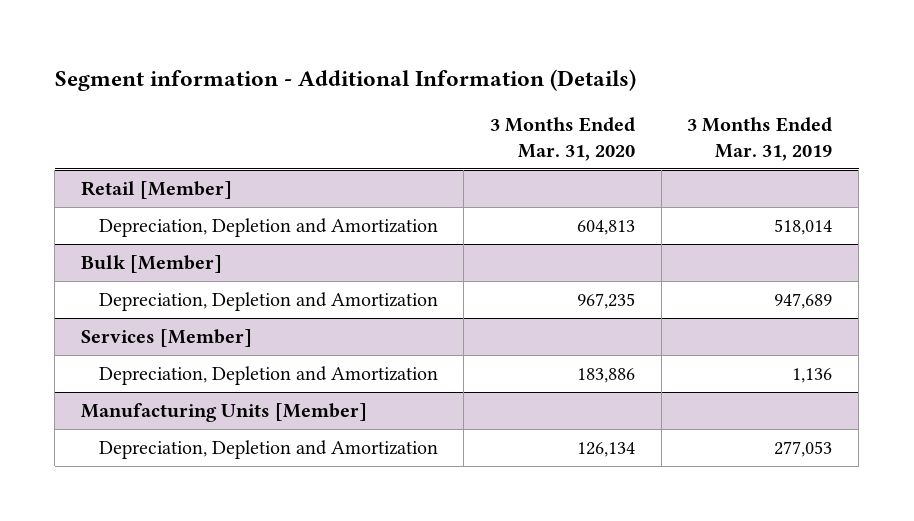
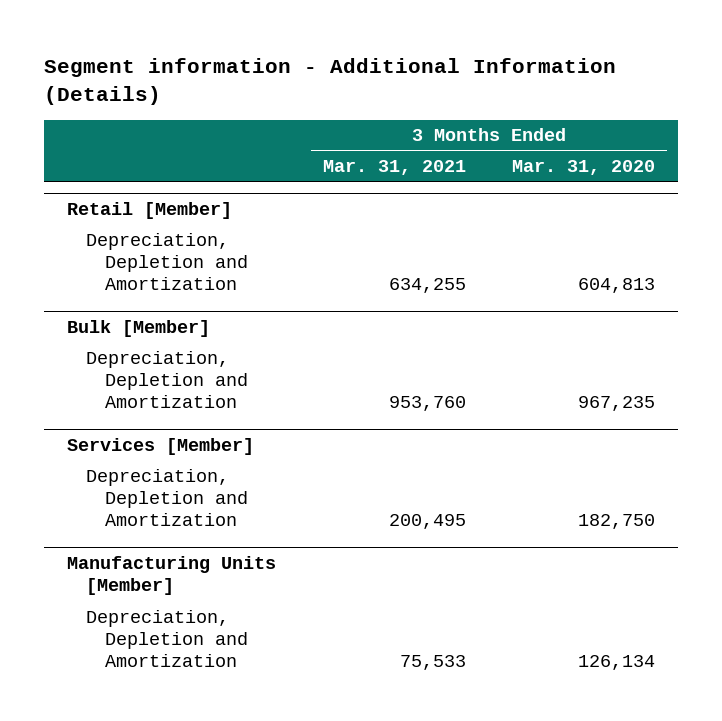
- | 3 Months Ended Mar. 31, 2020 | 3 Months Ended Mar. 31, 2019
+ | 3 Months Ended Mar. 31, 2021 | 3 Months Ended Mar. 31, 2020
@ Services [Member]
- Depreciation, Depletion and Amortization | 183,886 | 1,136
+ Depreciation, Depletion and Amortization | 200,495 | 182,750

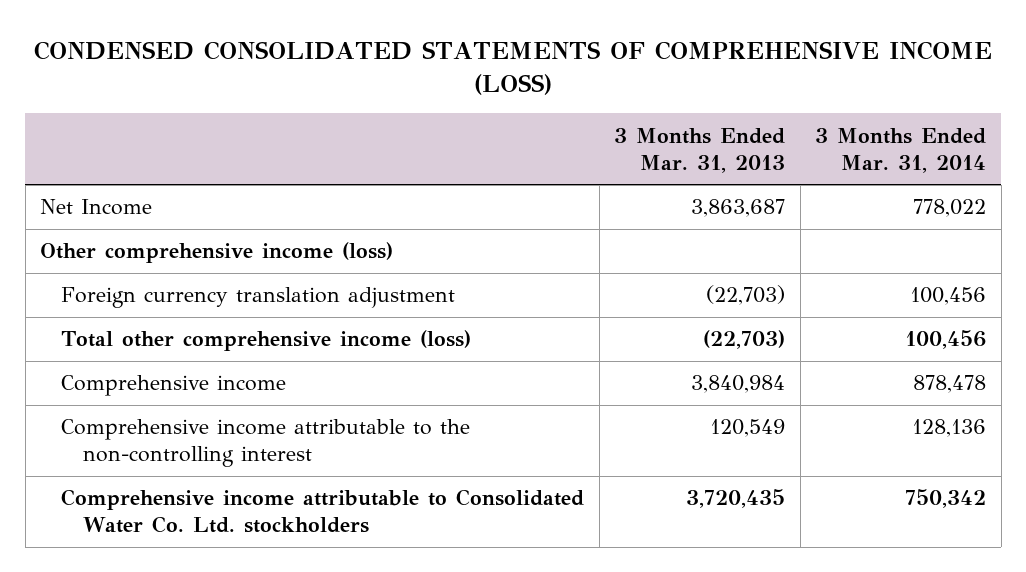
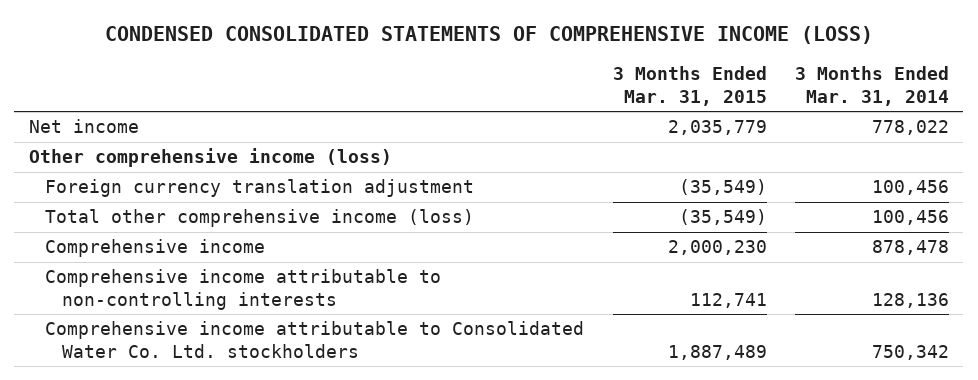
- | 3 Months Ended Mar. 31, 2013 | 3 Months Ended Mar. 31, 2014
+ | 3 Months Ended Mar. 31, 2015 | 3 Months Ended Mar. 31, 2014
- Net Income | 3,863,687 | 778,022
+ Net income | 2,035,779 | 778,022
- Comprehensive income attributable to the non-controlling interest | 120,549 | 128,136
+ Comprehensive income attributable to non-controlling interests | 112,741 | 128,136

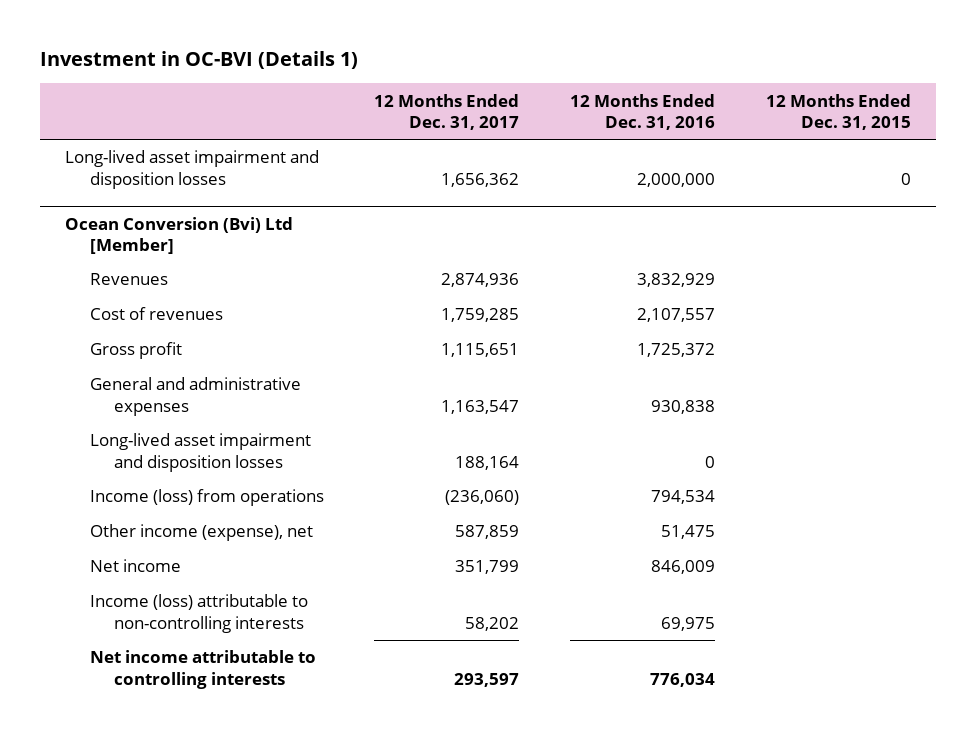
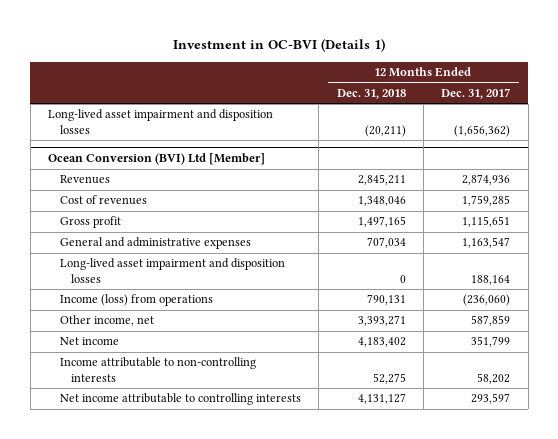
- | 12 Months Ended Dec. 31, 2017 | 12 Months Ended Dec. 31, 2016 | 12 Months Ended Dec. 31, 2015
+ | 12 Months Ended Dec. 31, 2018 | 12 Months Ended Dec. 31, 2017
- Long-lived asset impairment and disposition losses | 1,656,362 | 2,000,000 | 0
- Ocean Conversion (Bvi) Ltd [Member]
+ Long-lived asset impairment and disposition losses | (20,211) | (1,656,362)
+ Ocean Conversion (BVI) Ltd [Member]
- Other income (expense), net | 587,859 | 51,475 |
+ Other income, net | 3,393,271 | 587,859
- Income (loss) attributable to non-controlling interests | 58,202 | 69,975 |
+ Income attributable to non-controlling interests | 52,275 | 58,202

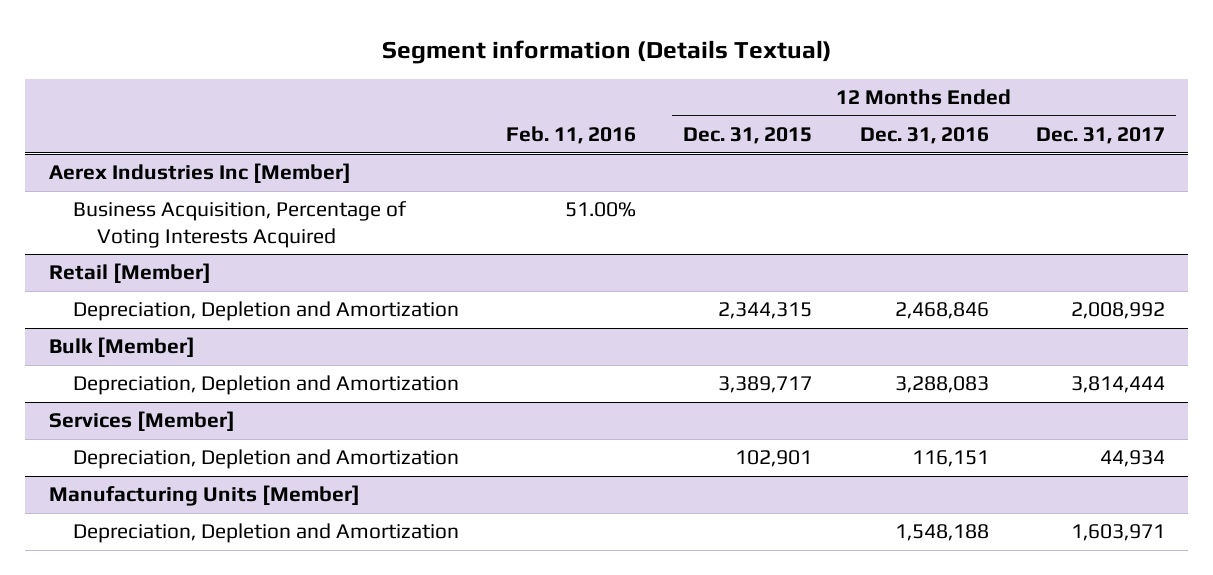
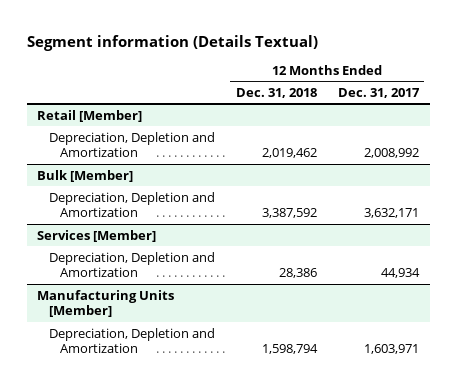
- | Feb. 11, 2016 | 12 Months Ended Dec. 31, 2015 | 12 Months Ended Dec. 31, 2016 | 12 Months Ended Dec. 31, 2017
+ | 12 Months Ended Dec. 31, 2018 | 12 Months Ended Dec. 31, 2017
- Aerex Industries Inc [Member]
- Business Acquisition, Percentage of Voting Interests Acquired | 51.00% | | |
@ Bulk [Member]
- Depreciation, Depletion and Amortization | | 3,389,717 | 3,288,083 | 3,814,444
+ Depreciation, Depletion and Amortization | 3,387,592 | 3,632,171

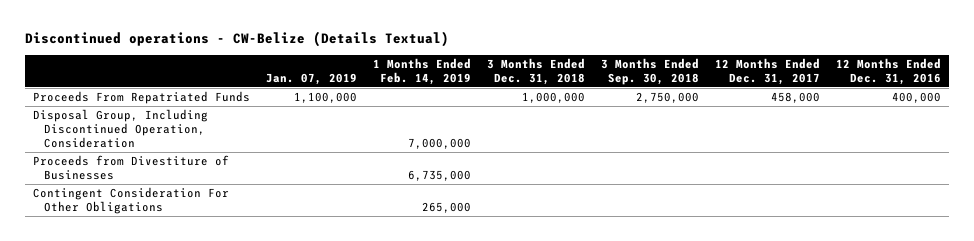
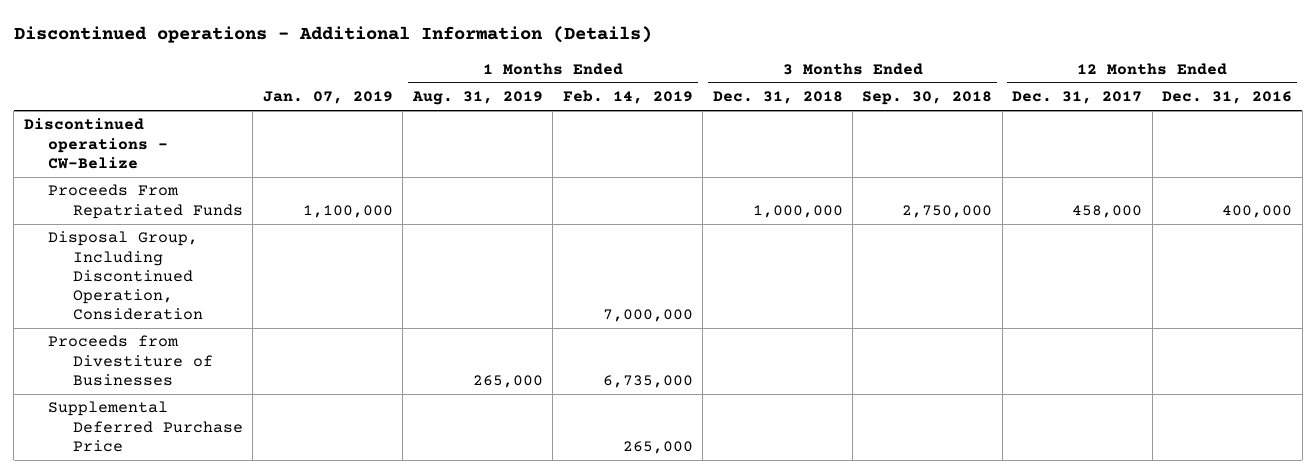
- Discontinued operations - CW-Belize (Details Textual)
+ Discontinued operations - Additional Information (Details)
- | Jan. 07, 2019 | 1 Months Ended Feb. 14, 2019 | 3 Months Ended Dec. 31, 2018 | 3 Months Ended Sep. 30, 2018 | 12 Months Ended Dec. 31, 2017 | 12 Months Ended Dec. 31, 2016
+ | Jan. 07, 2019 | 1 Months Ended Aug. 31, 2019 | 1 Months Ended Feb. 14, 2019 | 3 Months Ended Dec. 31, 2018 | 3 Months Ended Sep. 30, 2018 | 12 Months Ended Dec. 31, 2017 | 12 Months Ended Dec. 31, 2016
+ Discontinued operations - CW-Belize
- Contingent Consideration For Other Obligations | | 265,000 | | | |
+ Supplemental Deferred Purchase Price | | | 265,000 | | | |

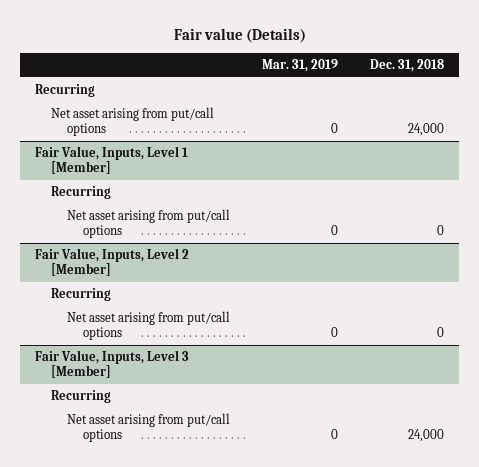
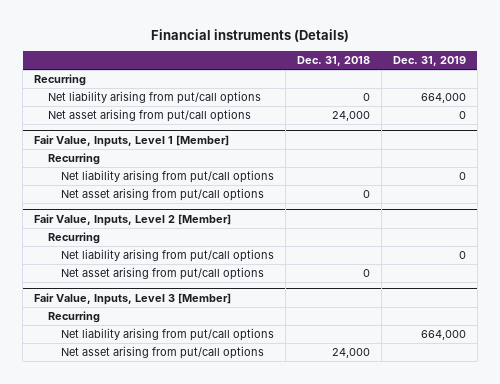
- Fair value (Details)
+ Financial instruments (Details)
- | Mar. 31, 2019 | Dec. 31, 2018
+ | Dec. 31, 2018 | Dec. 31, 2019
+ Net liability arising from put/call options | 0 | 664,000
@ Fair Value, Inputs, Level 1 [Member]
+ Net liability arising from put/call options | | 0
@ Fair Value, Inputs, Level 2 [Member]
+ Net liability arising from put/call options | | 0
@ Fair Value, Inputs, Level 3 [Member]
+ Net liability arising from put/call options | | 664,000

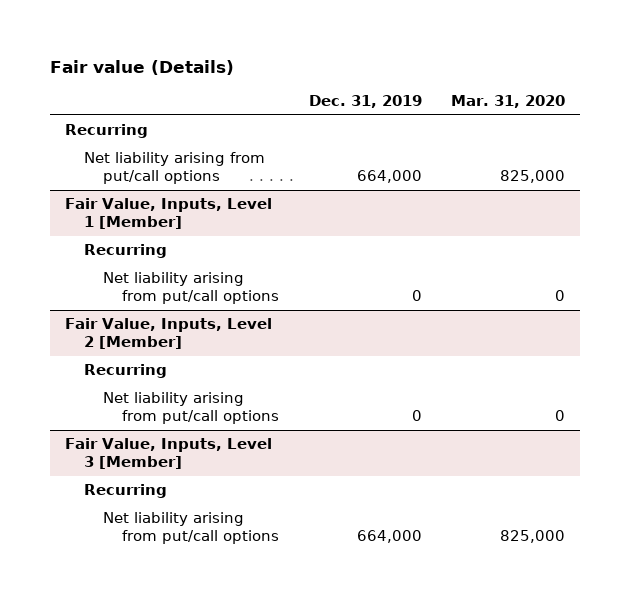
- Financial instruments (Details)
+ Fair value (Details)
- | Dec. 31, 2018 | Dec. 31, 2019
+ | Dec. 31, 2019 | Mar. 31, 2020
- Net asset arising from put/call options | 24,000 | 0
@ Fair Value, Inputs, Level 1 [Member]
- Net asset arising from put/call options | 0 |
@ Fair Value, Inputs, Level 2 [Member]
- Net asset arising from put/call options | 0 |
@ Fair Value, Inputs, Level 3 [Member]
- Net asset arising from put/call options | 24,000 |

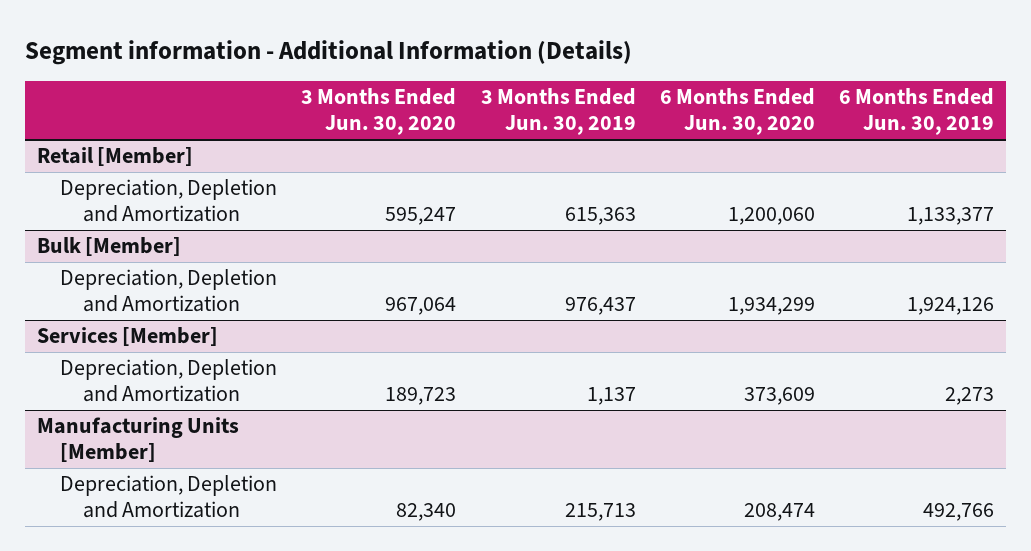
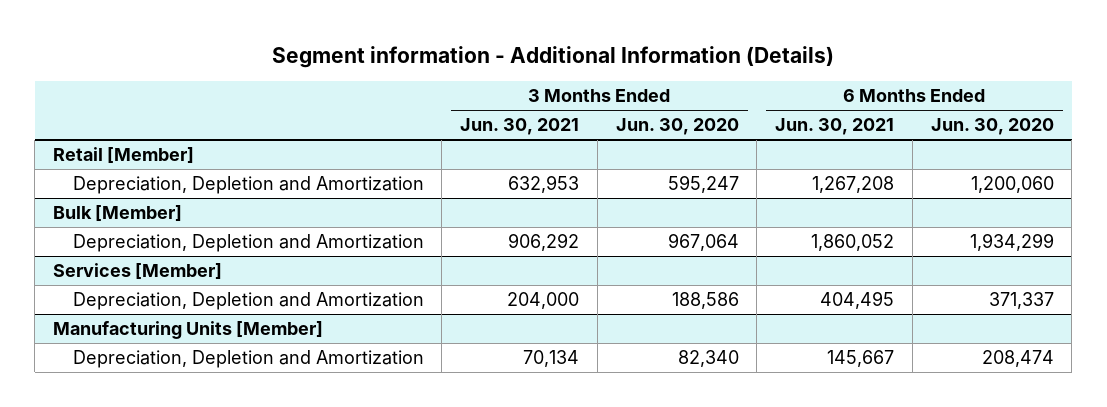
- | 3 Months Ended Jun. 30, 2020 | 3 Months Ended Jun. 30, 2019 | 6 Months Ended Jun. 30, 2020 | 6 Months Ended Jun. 30, 2019
+ | 3 Months Ended Jun. 30, 2021 | 3 Months Ended Jun. 30, 2020 | 6 Months Ended Jun. 30, 2021 | 6 Months Ended Jun. 30, 2020
@ Services [Member]
- Depreciation, Depletion and Amortization | 189,723 | 1,137 | 373,609 | 2,273
+ Depreciation, Depletion and Amortization | 204,000 | 188,586 | 404,495 | 371,337

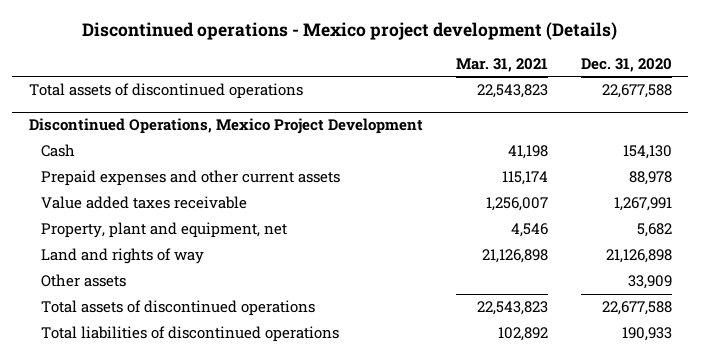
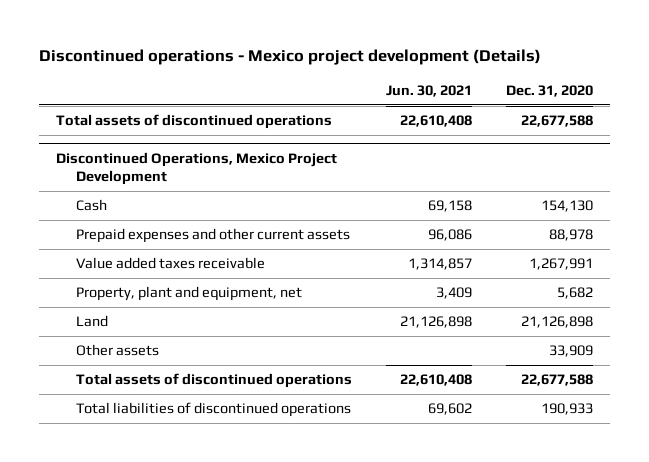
- | Mar. 31, 2021 | Dec. 31, 2020
+ | Jun. 30, 2021 | Dec. 31, 2020
@ Discontinued Operations, Mexico Project Development
- Land and rights of way | 21,126,898 | 21,126,898
+ Land | 21,126,898 | 21,126,898

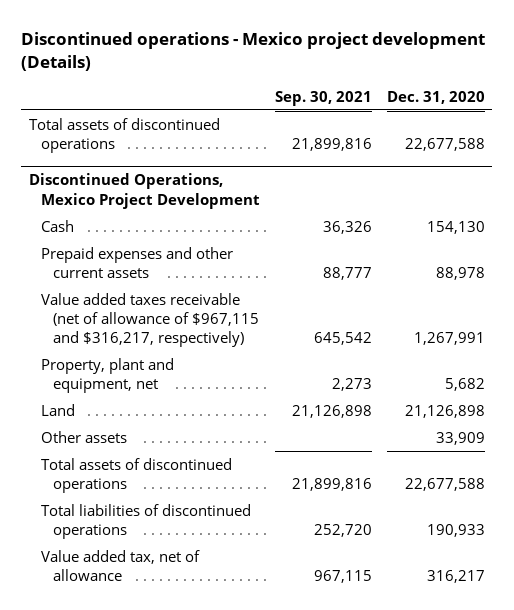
- | Jun. 30, 2021 | Dec. 31, 2020
+ | Sep. 30, 2021 | Dec. 31, 2020
@ Discontinued Operations, Mexico Project Development
- Value added taxes receivable | 1,314,857 | 1,267,991
+ Value added taxes receivable (net of allowance of $967,115 and $316,217, respectively) | 645,542 | 1,267,991
+ Value added tax, net of allowance | 967,115 | 316,217

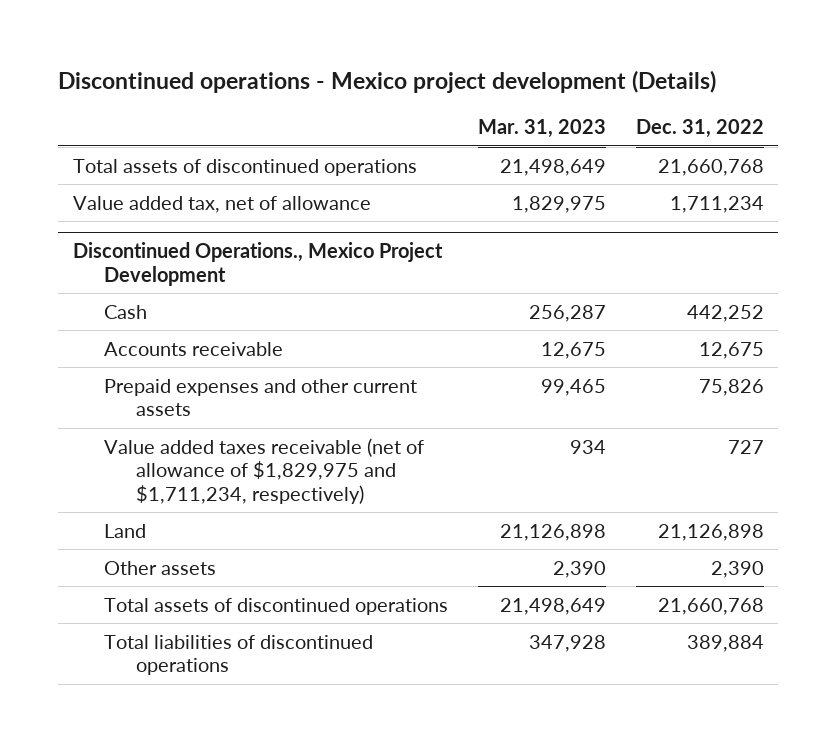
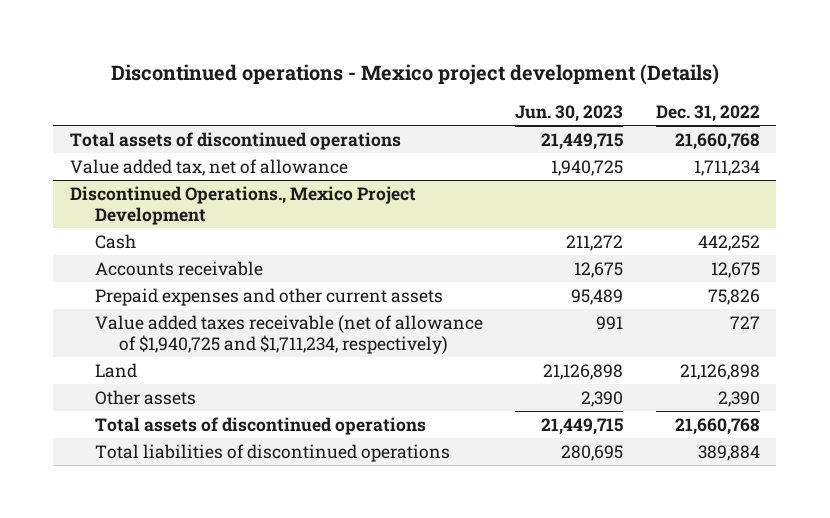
- | Mar. 31, 2023 | Dec. 31, 2022
+ | Jun. 30, 2023 | Dec. 31, 2022
@ Discontinued Operations., Mexico Project Development
- Value added taxes receivable (net of allowance of $1,829,975 and $1,711,234, respectively) | 934 | 727
+ Value added taxes receivable (net of allowance of $1,940,725 and $1,711,234, respectively) | 991 | 727

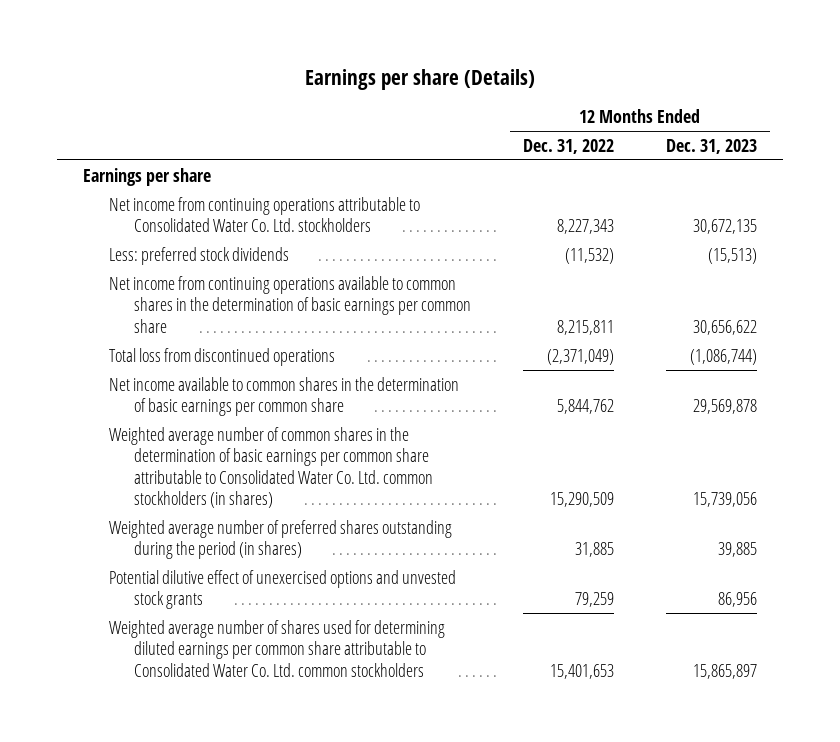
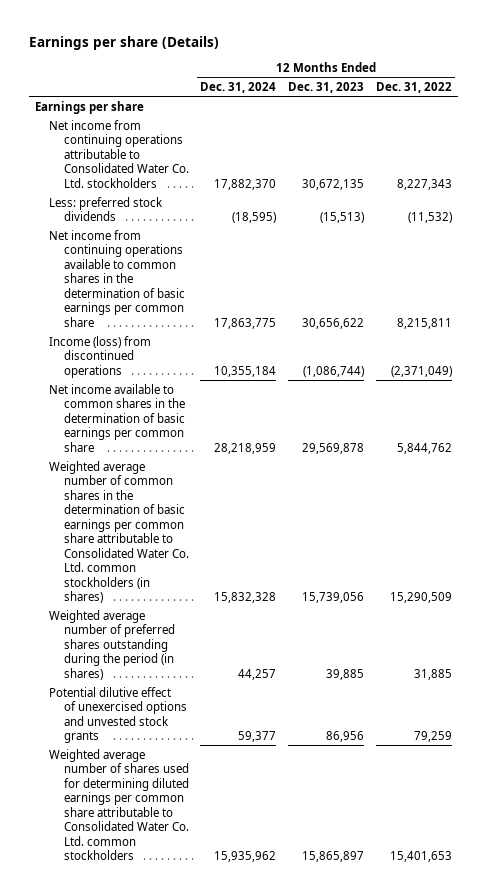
- | 12 Months Ended Dec. 31, 2022 | 12 Months Ended Dec. 31, 2023
+ | 12 Months Ended Dec. 31, 2024 | 12 Months Ended Dec. 31, 2023 | 12 Months Ended Dec. 31, 2022
- Total loss from discontinued operations | (2,371,049) | (1,086,744)
+ Income (loss) from discontinued operations | 10,355,184 | (1,086,744) | (2,371,049)

